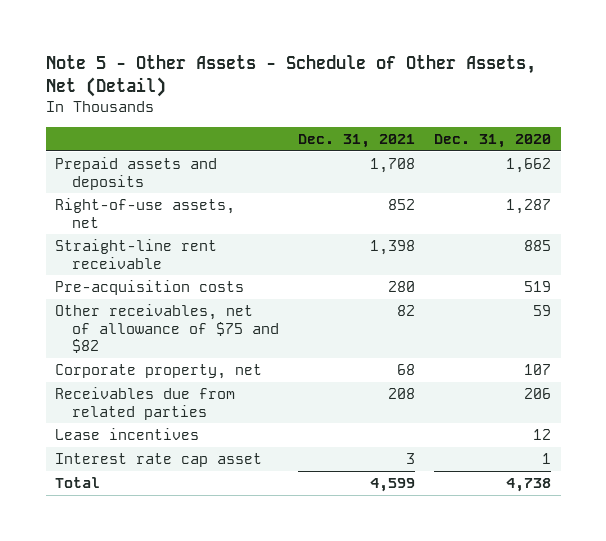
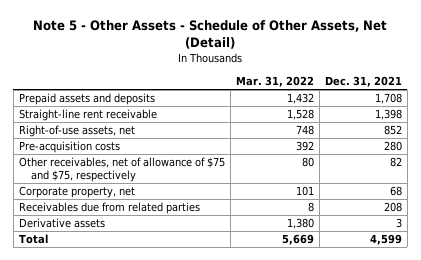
- | Dec. 31, 2021 | Dec. 31, 2020
+ | Mar. 31, 2022 | Dec. 31, 2021
moved down: Right-of-use assets, net | 748 | 852
- Other receivables, net of allowance of $75 and $82 | 82 | 59
+ Other receivables, net of allowance of $75 and $75, respectively | 80 | 82
- Lease incentives | | 12
- Interest rate cap asset | 3 | 1
+ Derivative assets | 1,380 | 3

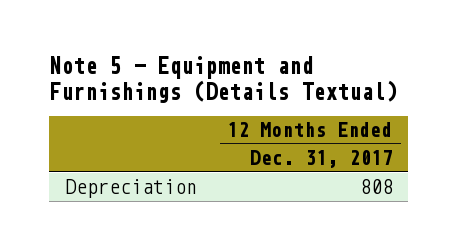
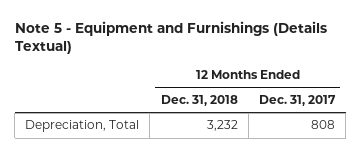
- | 12 Months Ended Dec. 31, 2017
+ | 12 Months Ended Dec. 31, 2018 | 12 Months Ended Dec. 31, 2017
- Depreciation | 808
+ Depreciation, Total | 3,232 | 808

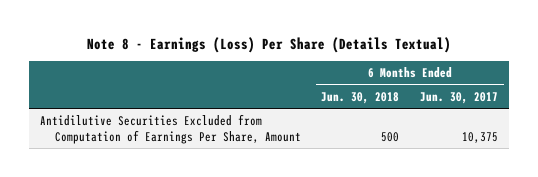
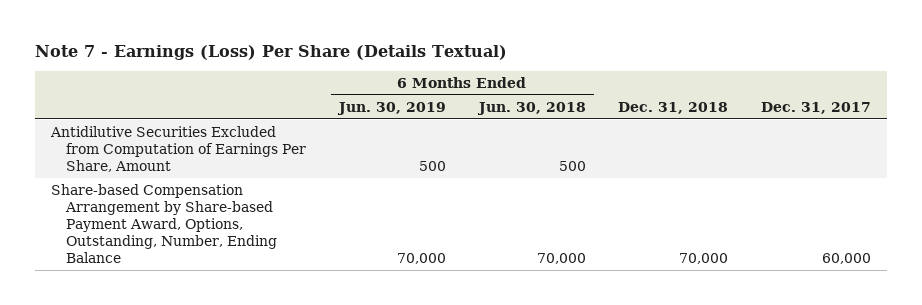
- Note 8 - Earnings (Loss) Per Share (Details Textual)
+ Note 7 - Earnings (Loss) Per Share (Details Textual)
- | 6 Months Ended Jun. 30, 2018 | 6 Months Ended Jun. 30, 2017
+ | 6 Months Ended Jun. 30, 2019 | 6 Months Ended Jun. 30, 2018 | Dec. 31, 2018 | Dec. 31, 2017
+ Share-based Compensation Arrangement by Share-based Payment Award, Options, Outstanding, Number, Ending Balance | 70,000 | 70,000 | 70,000 | 60,000

